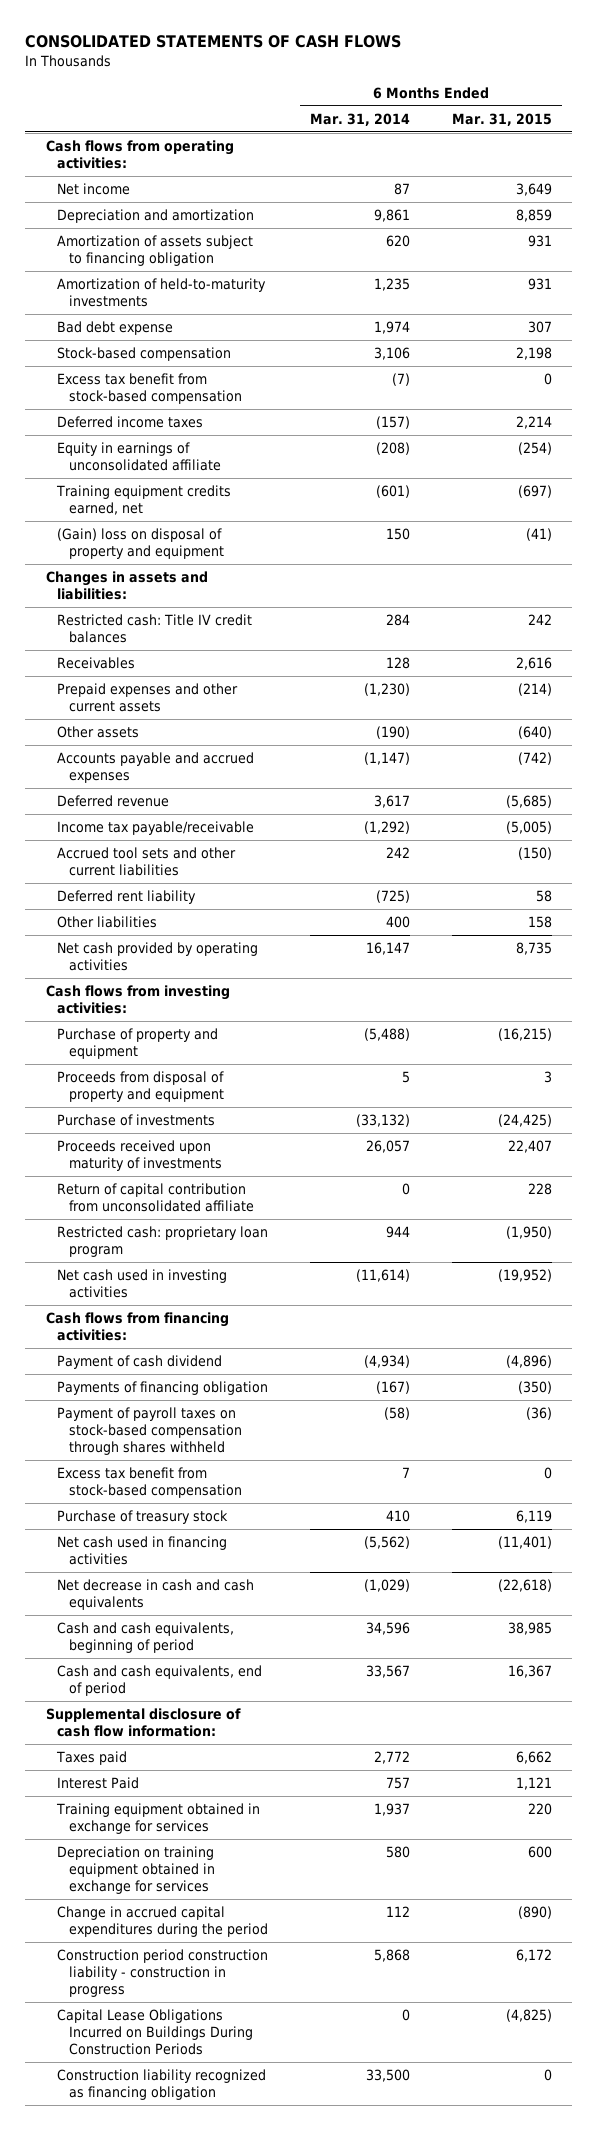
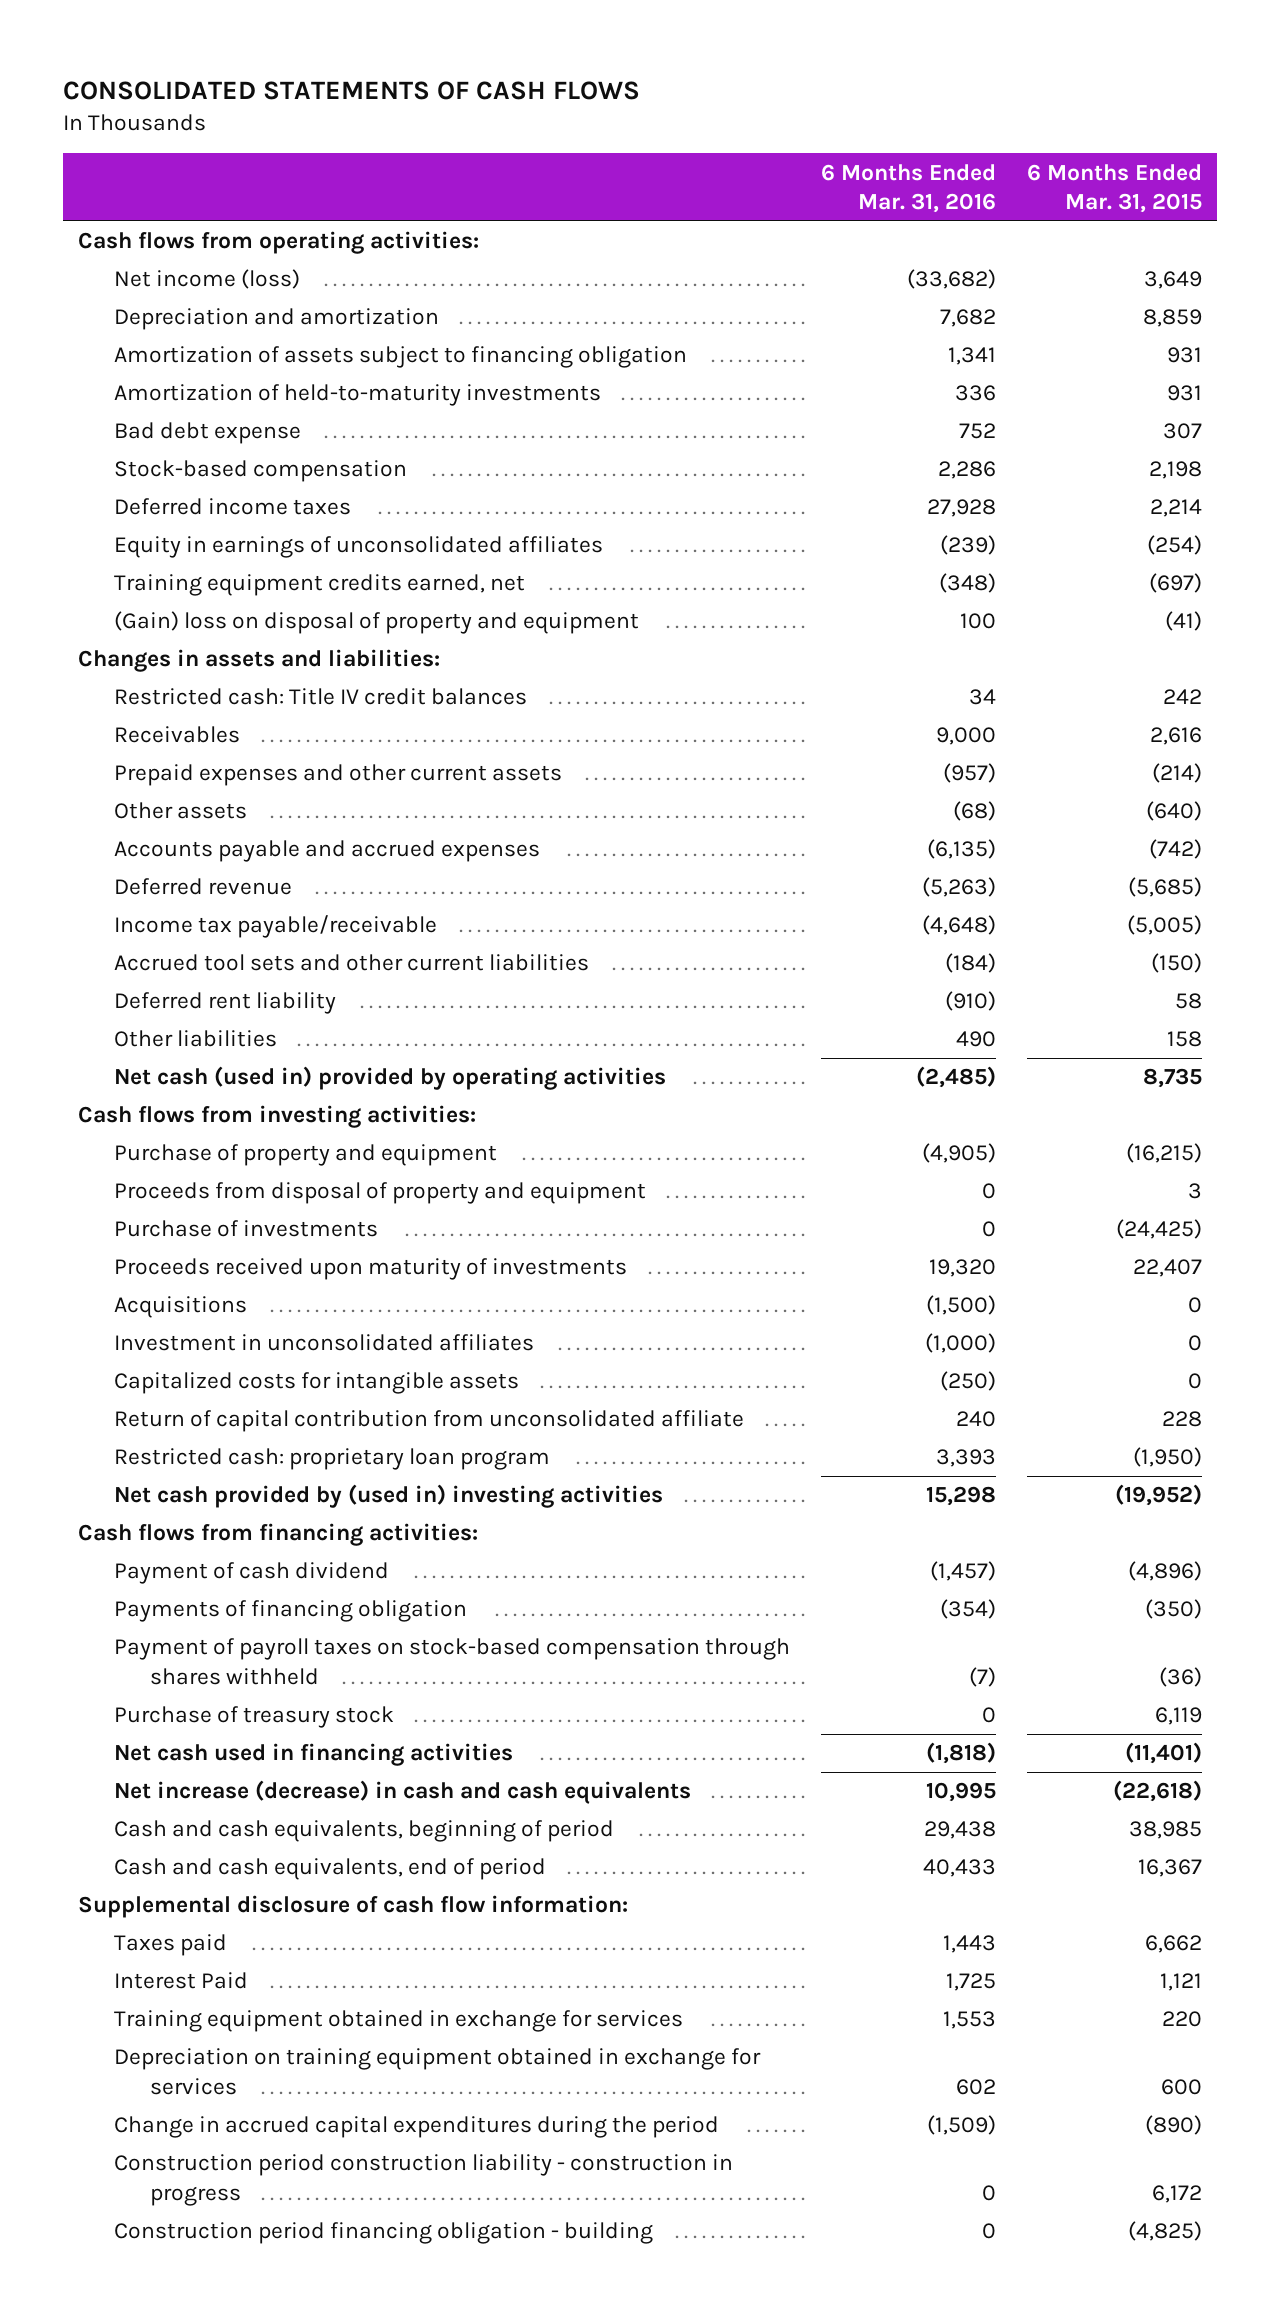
- | 6 Months Ended Mar. 31, 2014 | 6 Months Ended Mar. 31, 2015
+ | 6 Months Ended Mar. 31, 2016 | 6 Months Ended Mar. 31, 2015
- Net income | 87 | 3,649
+ Net income (loss) | (33,682) | 3,649
- Excess tax benefit from stock-based compensation | (7) | 0
- Equity in earnings of unconsolidated affiliate | (208) | (254)
+ Equity in earnings of unconsolidated affiliates | (239) | (254)
- Net cash provided by operating activities | 16,147 | 8,735
+ Net cash (used in) provided by operating activities | (2,485) | 8,735
+ Acquisitions | (1,500) | 0
+ Investment in unconsolidated affiliates | (1,000) | 0
+ Capitalized costs for intangible assets | (250) | 0
- Net cash used in investing activities | (11,614) | (19,952)
+ Net cash provided by (used in) investing activities | 15,298 | (19,952)
- Excess tax benefit from stock-based compensation | 7 | 0
- Net decrease in cash and cash equivalents | (1,029) | (22,618)
+ Net increase (decrease) in cash and cash equivalents | 10,995 | (22,618)
- Capital Lease Obligations Incurred on Buildings During Construction Periods | 0 | (4,825)
- Construction liability recognized as financing obligation | 33,500 | 0
+ Construction period financing obligation - building | 0 | (4,825)

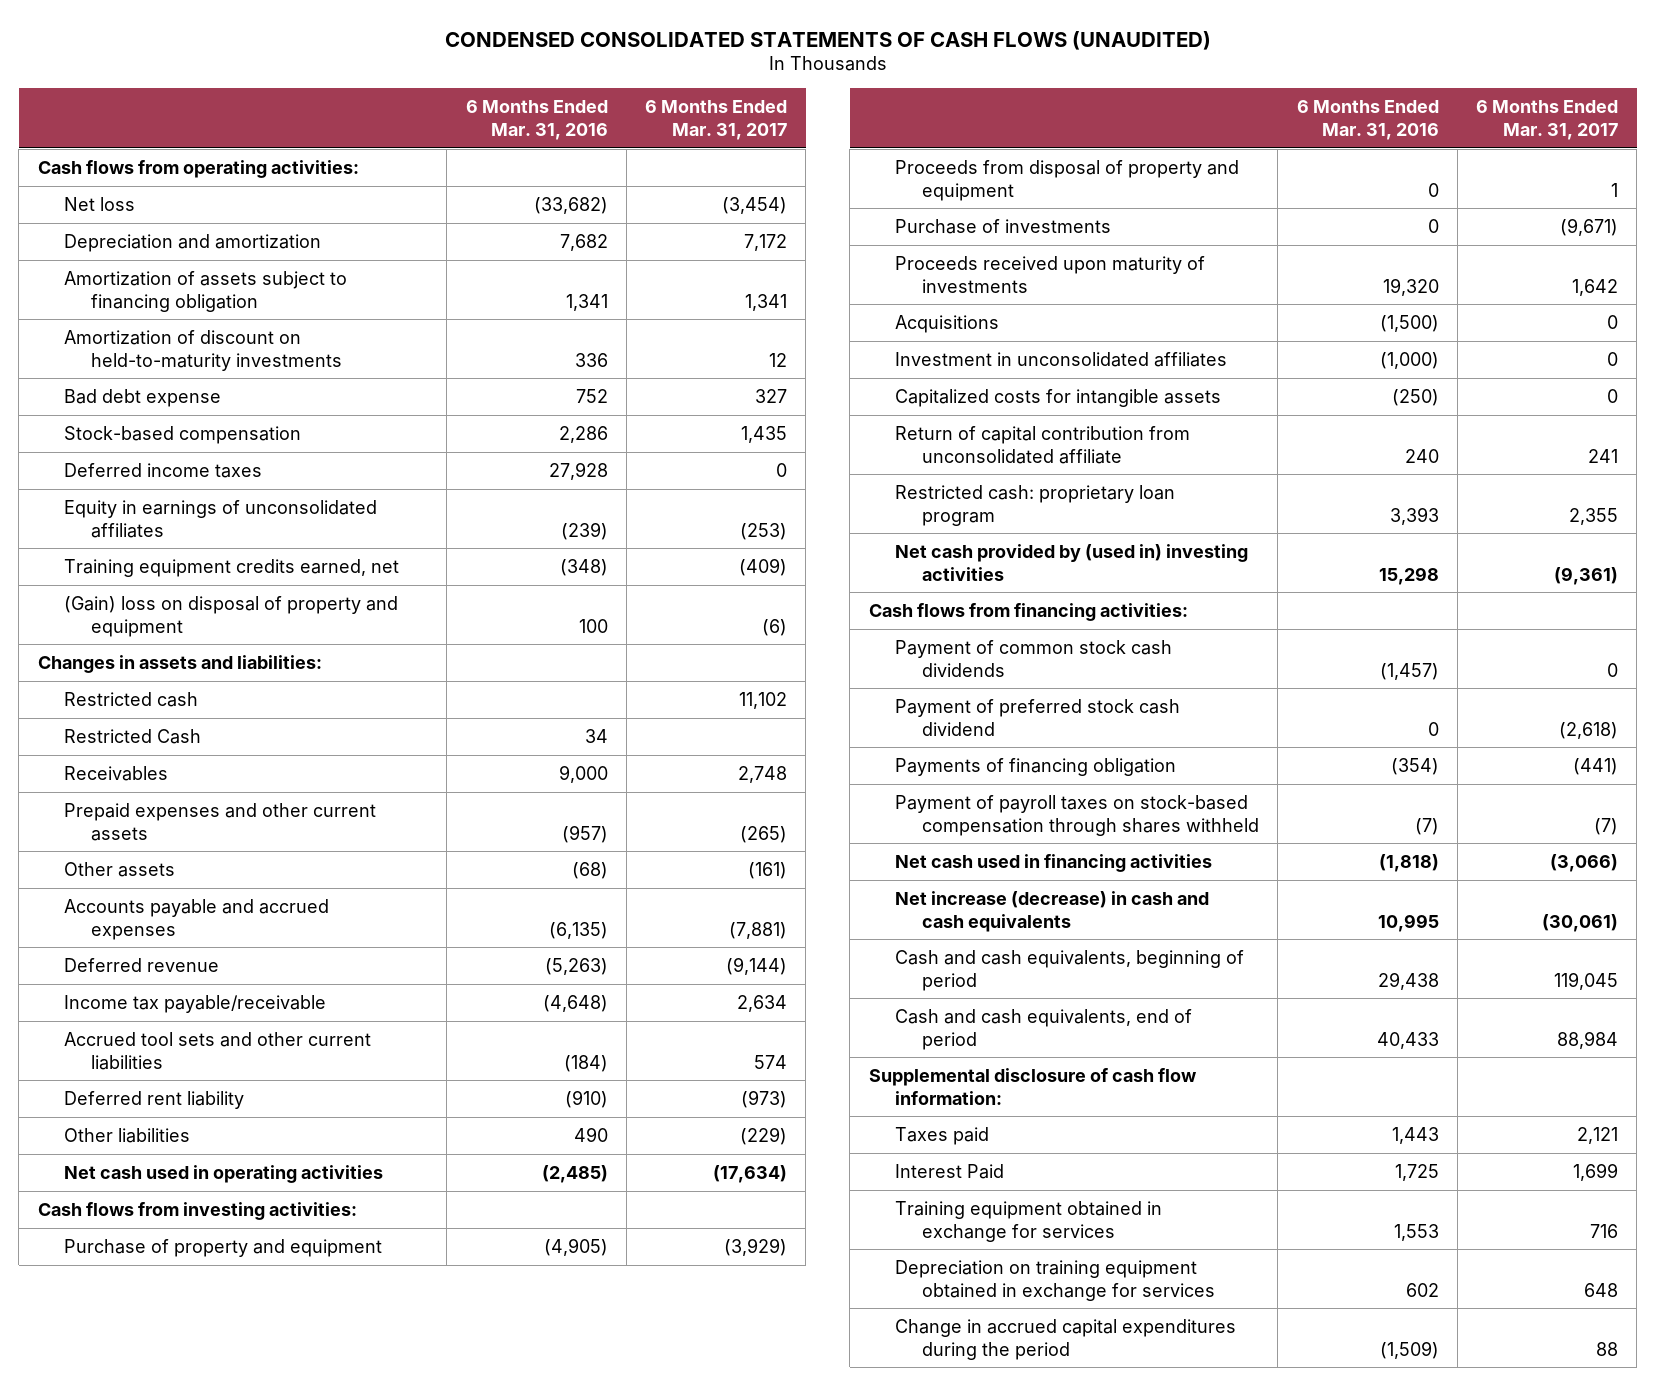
- CONSOLIDATED STATEMENTS OF CASH FLOWS
+ CONDENSED CONSOLIDATED STATEMENTS OF CASH FLOWS (UNAUDITED)
- | 6 Months Ended Mar. 31, 2016 | 6 Months Ended Mar. 31, 2015
+ | 6 Months Ended Mar. 31, 2016 | 6 Months Ended Mar. 31, 2017
- Net income (loss) | (33,682) | 3,649
+ Net loss | (33,682) | (3,454)
- Amortization of held-to-maturity investments | 336 | 931
+ Amortization of discount on held-to-maturity investments | 336 | 12
- Restricted cash: Title IV credit balances | 34 | 242
+ Restricted cash | | 11,102
+ Restricted Cash | 34 |
- Net cash (used in) provided by operating activities | (2,485) | 8,735
+ Net cash used in operating activities | (2,485) | (17,634)
- Payment of cash dividend | (1,457) | (4,896)
+ Payment of common stock cash dividends | (1,457) | 0
+ Payment of preferred stock cash dividend | 0 | (2,618)
- Purchase of treasury stock | 0 | 6,119
- Construction period construction liability - construction in progress | 0 | 6,172
- Construction period financing obligation - building | 0 | (4,825)

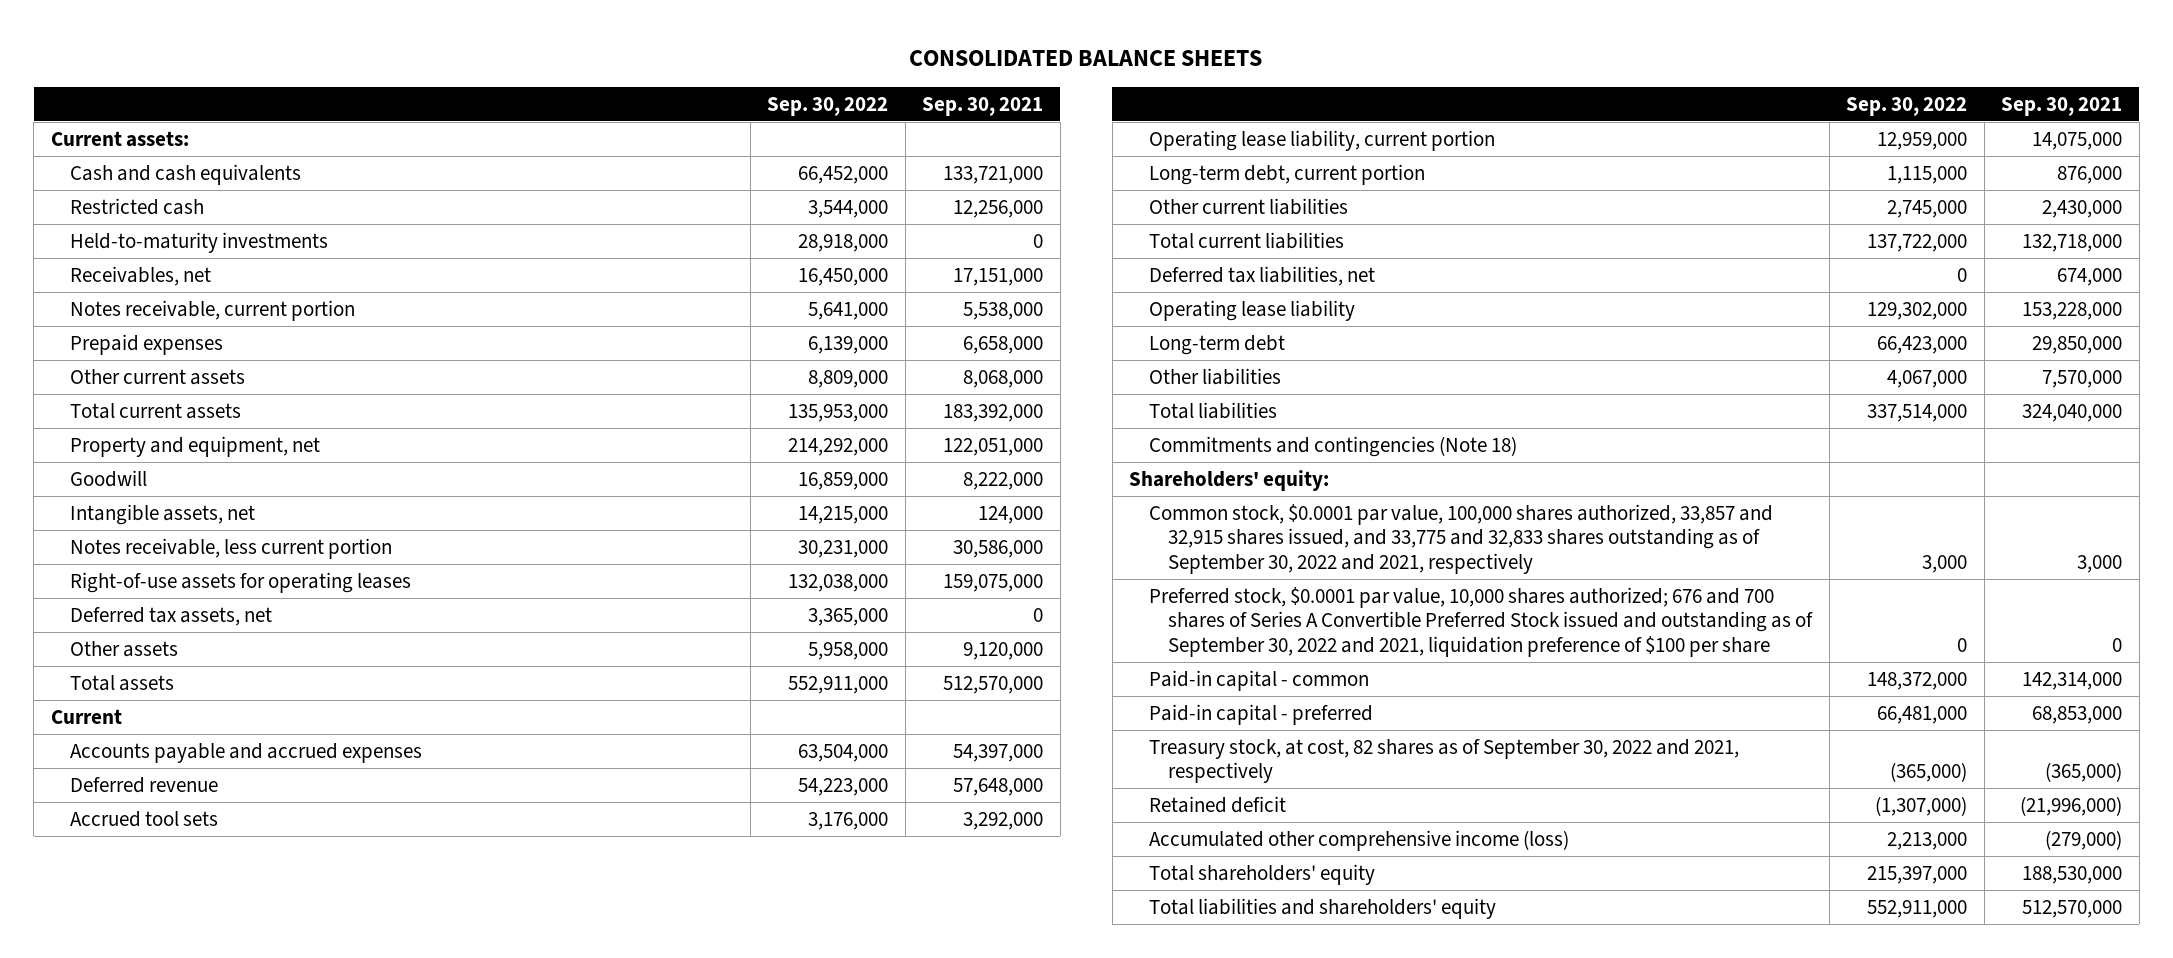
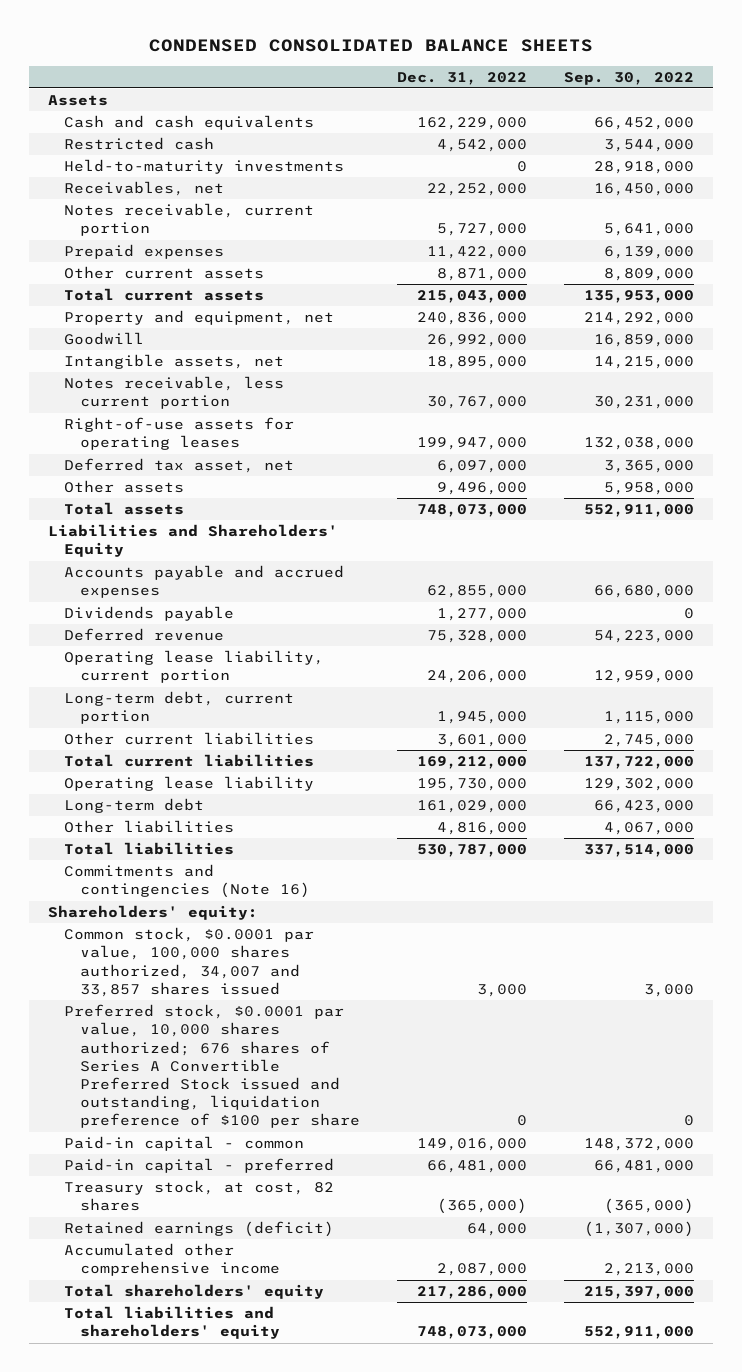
- CONSOLIDATED BALANCE SHEETS
+ CONDENSED CONSOLIDATED BALANCE SHEETS
- | Sep. 30, 2022 | Sep. 30, 2021
+ | Dec. 31, 2022 | Sep. 30, 2022
- Current assets:
+ Assets
- Deferred tax assets, net | 3,365,000 | 0
+ Deferred tax asset, net | 6,097,000 | 3,365,000
- Current
- Accounts payable and accrued expenses | 63,504,000 | 54,397,000
+ Liabilities and Shareholders' Equity
+ Accounts payable and accrued expenses | 62,855,000 | 66,680,000
+ Dividends payable | 1,277,000 | 0
- Accrued tool sets | 3,176,000 | 3,292,000
- Deferred tax liabilities, net | 0 | 674,000
- Commitments and contingencies (Note 18)
+ Commitments and contingencies (Note 16)
- Common stock, $0.0001 par value, 100,000 shares authorized, 33,857 and 32,915 shares issued, and 33,775 and 32,833 shares outstanding as of September 30, 2022 and 2021, respectively | 3,000 | 3,000
- Preferred stock, $0.0001 par value, 10,000 shares authorized; 676 and 700 shares of Series A Convertible Preferred Stock issued and outstanding as of September 30, 2022 and 2021, liquidation preference of $100 per share | 0 | 0
+ Common stock, $0.0001 par value, 100,000 shares authorized, 34,007 and 33,857 shares issued | 3,000 | 3,000
+ Preferred stock, $0.0001 par value, 10,000 shares authorized; 676 shares of Series A Convertible Preferred Stock issued and outstanding, liquidation preference of $100 per share | 0 | 0
- Treasury stock, at cost, 82 shares as of September 30, 2022 and 2021, respectively | (365,000) | (365,000)
- Retained deficit | (1,307,000) | (21,996,000)
- Accumulated other comprehensive income (loss) | 2,213,000 | (279,000)
+ Treasury stock, at cost, 82 shares | (365,000) | (365,000)
+ Retained earnings (deficit) | 64,000 | (1,307,000)
+ Accumulated other comprehensive income | 2,087,000 | 2,213,000

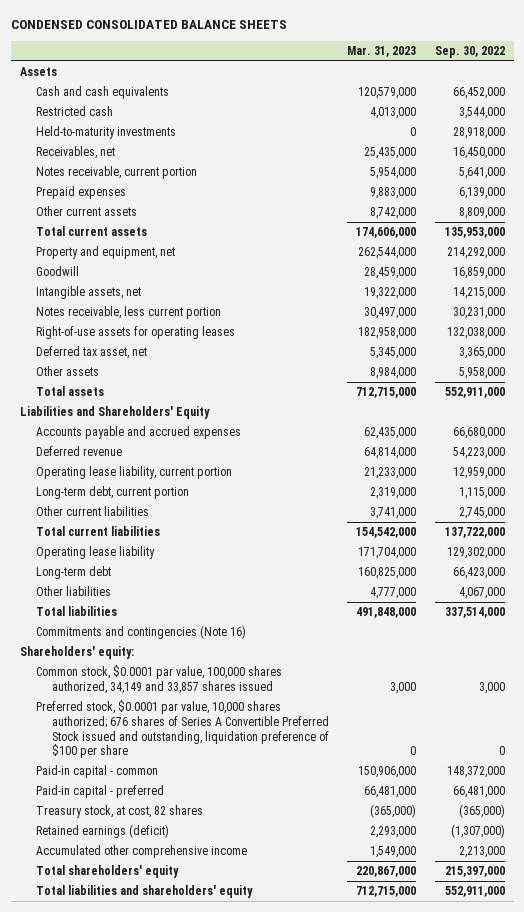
- | Dec. 31, 2022 | Sep. 30, 2022
+ | Mar. 31, 2023 | Sep. 30, 2022
- Dividends payable | 1,277,000 | 0
- Common stock, $0.0001 par value, 100,000 shares authorized, 34,007 and 33,857 shares issued | 3,000 | 3,000
+ Common stock, $0.0001 par value, 100,000 shares authorized, 34,149 and 33,857 shares issued | 3,000 | 3,000

